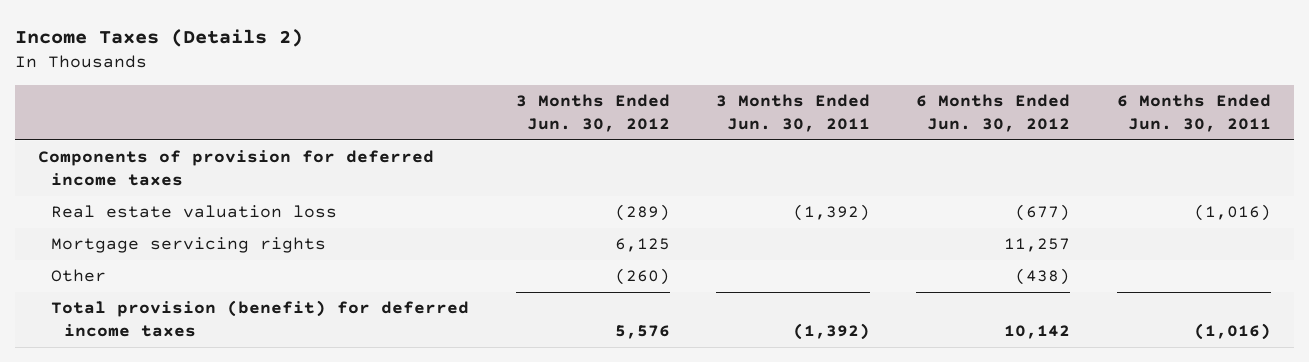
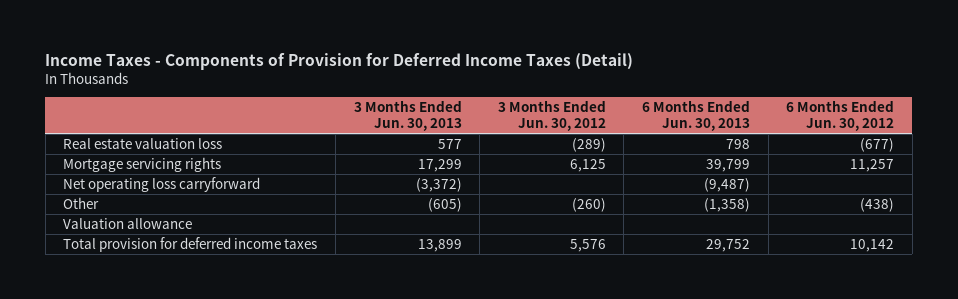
- Income Taxes (Details 2)
+ Income Taxes - Components of Provision for Deferred Income Taxes (Detail)
- | 3 Months Ended Jun. 30, 2012 | 3 Months Ended Jun. 30, 2011 | 6 Months Ended Jun. 30, 2012 | 6 Months Ended Jun. 30, 2011
+ | 3 Months Ended Jun. 30, 2013 | 3 Months Ended Jun. 30, 2012 | 6 Months Ended Jun. 30, 2013 | 6 Months Ended Jun. 30, 2012
- Components of provision for deferred income taxes
+ Net operating loss carryforward | (3,372) | | (9,487) |
- Total provision (benefit) for deferred income taxes | 5,576 | (1,392) | 10,142 | (1,016)
+ Valuation allowance
+ Total provision for deferred income taxes | 13,899 | 5,576 | 29,752 | 10,142

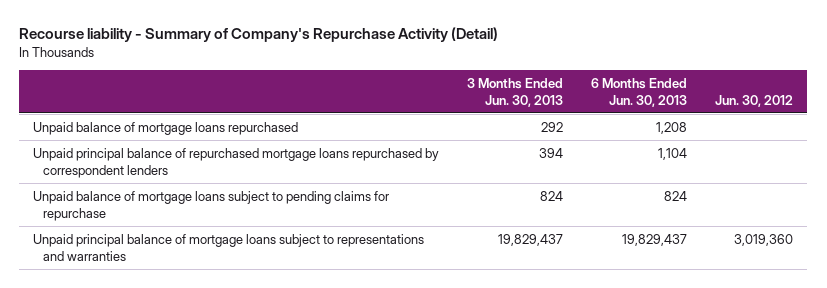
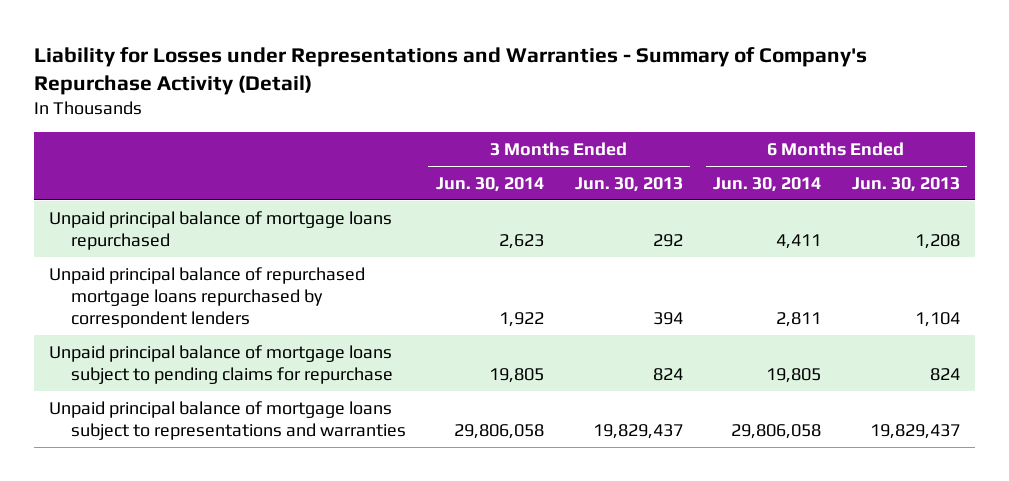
- Recourse liability - Summary of Company's Repurchase Activity (Detail)
+ Liability for Losses under Representations and Warranties - Summary of Company's Repurchase Activity (Detail)
- | 3 Months Ended Jun. 30, 2013 | 6 Months Ended Jun. 30, 2013 | Jun. 30, 2012
+ | 3 Months Ended Jun. 30, 2014 | 3 Months Ended Jun. 30, 2013 | 6 Months Ended Jun. 30, 2014 | 6 Months Ended Jun. 30, 2013
- Unpaid balance of mortgage loans repurchased | 292 | 1,208 |
+ Unpaid principal balance of mortgage loans repurchased | 2,623 | 292 | 4,411 | 1,208
- Unpaid balance of mortgage loans subject to pending claims for repurchase | 824 | 824 |
+ Unpaid principal balance of mortgage loans subject to pending claims for repurchase | 19,805 | 824 | 19,805 | 824

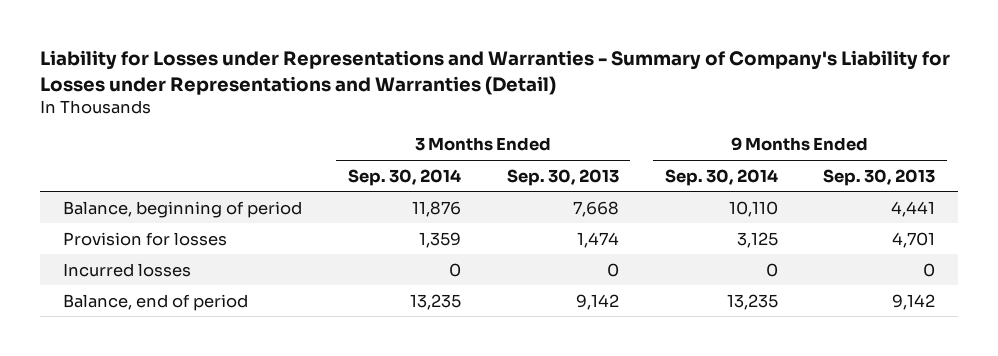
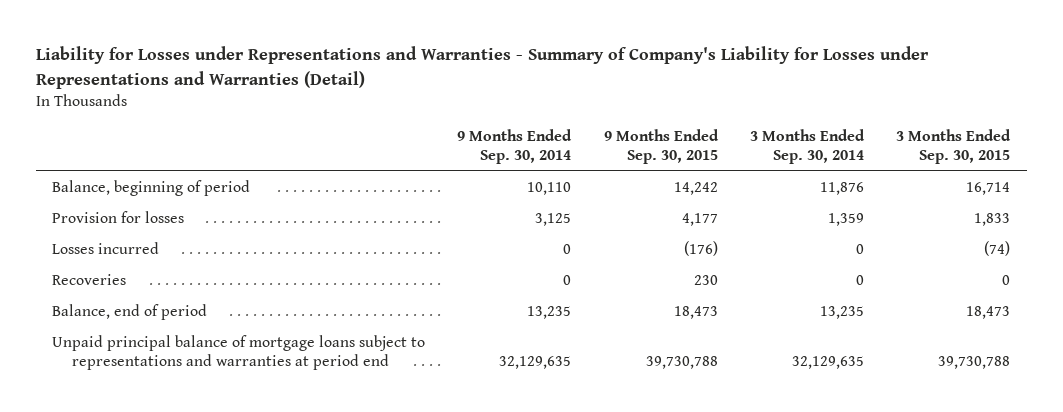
- | 3 Months Ended Sep. 30, 2014 | 3 Months Ended Sep. 30, 2013 | 9 Months Ended Sep. 30, 2014 | 9 Months Ended Sep. 30, 2013
+ | 9 Months Ended Sep. 30, 2014 | 9 Months Ended Sep. 30, 2015 | 3 Months Ended Sep. 30, 2014 | 3 Months Ended Sep. 30, 2015
- Incurred losses | 0 | 0 | 0 | 0
+ Losses incurred | 0 | (176) | 0 | (74)
+ Recoveries | 0 | 230 | 0 | 0
+ Unpaid principal balance of mortgage loans subject to representations and warranties at period end | 32,129,635 | 39,730,788 | 32,129,635 | 39,730,788

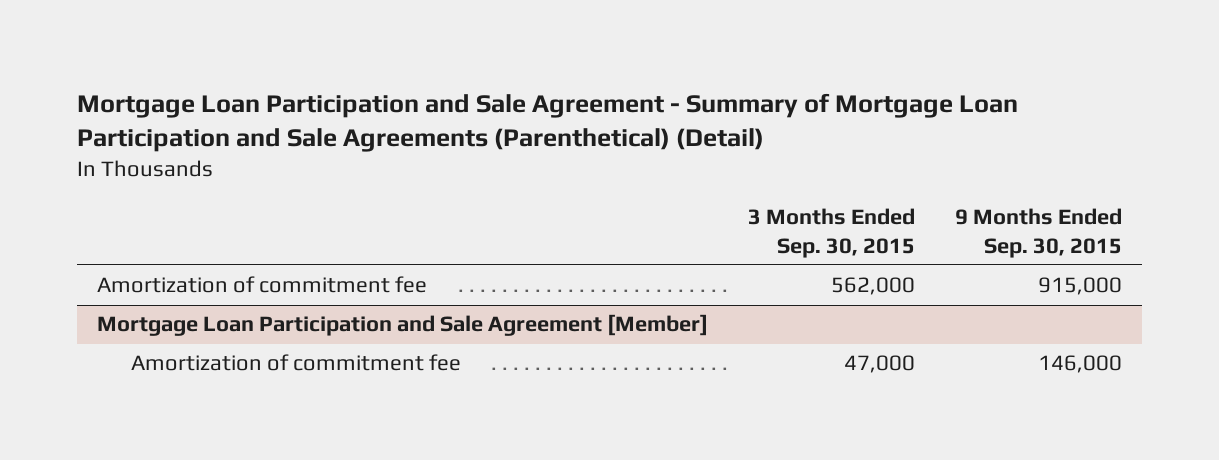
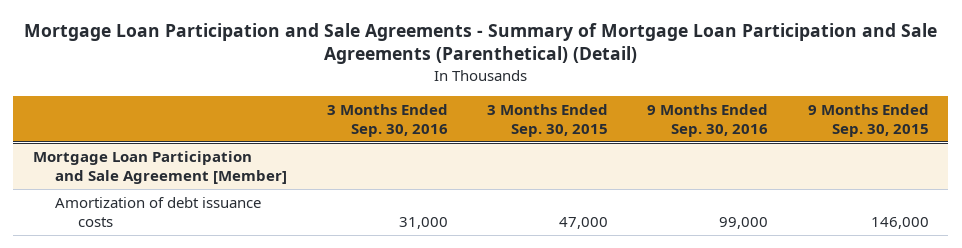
- Mortgage Loan Participation and Sale Agreement - Summary of Mortgage Loan Participation and Sale Agreements (Parenthetical) (Detail)
+ Mortgage Loan Participation and Sale Agreements - Summary of Mortgage Loan Participation and Sale Agreements (Parenthetical) (Detail)
- | 3 Months Ended Sep. 30, 2015 | 9 Months Ended Sep. 30, 2015
+ | 3 Months Ended Sep. 30, 2016 | 3 Months Ended Sep. 30, 2015 | 9 Months Ended Sep. 30, 2016 | 9 Months Ended Sep. 30, 2015
- Amortization of commitment fee | 562,000 | 915,000
@ Mortgage Loan Participation and Sale Agreement [Member]
- Amortization of commitment fee | 47,000 | 146,000
+ Amortization of debt issuance costs | 31,000 | 47,000 | 99,000 | 146,000

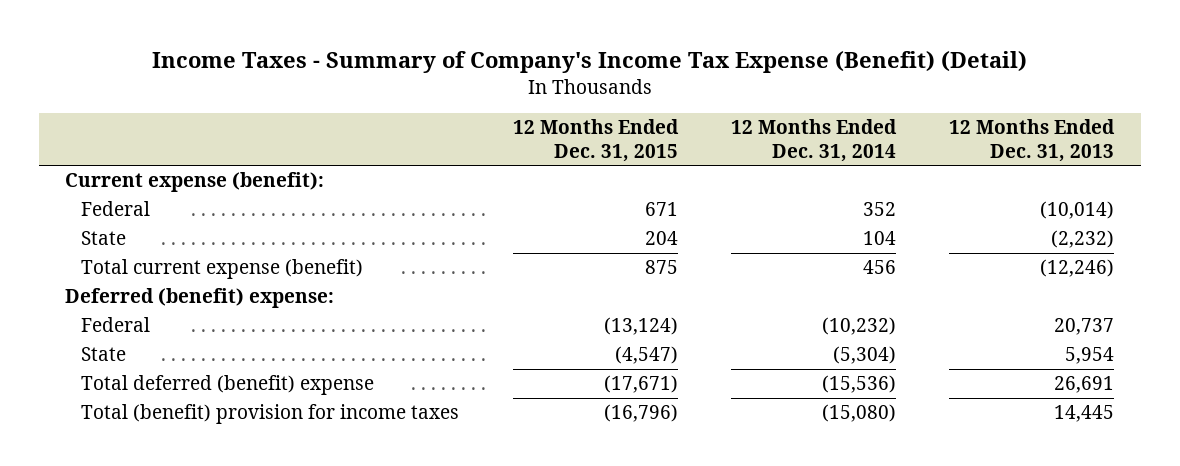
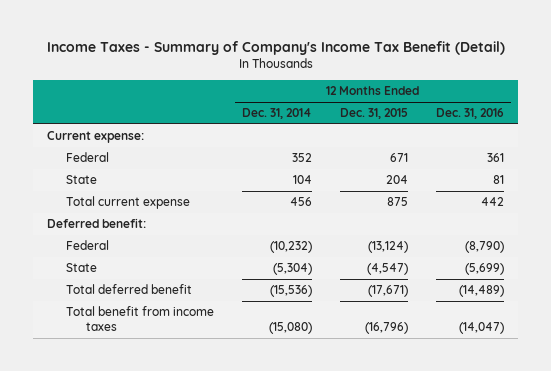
- Income Taxes - Summary of Company's Income Tax Expense (Benefit) (Detail)
+ Income Taxes - Summary of Company's Income Tax Benefit (Detail)
- | 12 Months Ended Dec. 31, 2015 | 12 Months Ended Dec. 31, 2014 | 12 Months Ended Dec. 31, 2013
+ | 12 Months Ended Dec. 31, 2014 | 12 Months Ended Dec. 31, 2015 | 12 Months Ended Dec. 31, 2016
- Current expense (benefit):
+ Current expense:
- Total current expense (benefit) | 875 | 456 | (12,246)
- Deferred (benefit) expense:
+ Total current expense | 456 | 875 | 442
+ Deferred benefit:
- Total deferred (benefit) expense | (17,671) | (15,536) | 26,691
- Total (benefit) provision for income taxes | (16,796) | (15,080) | 14,445
+ Total deferred benefit | (15,536) | (17,671) | (14,489)
+ Total benefit from income taxes | (15,080) | (16,796) | (14,047)

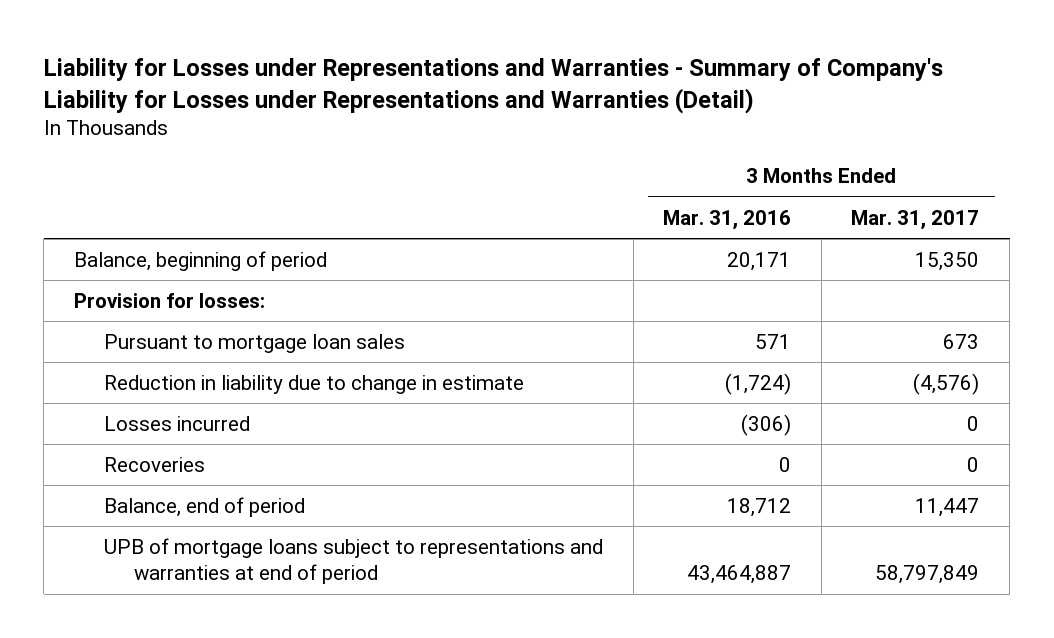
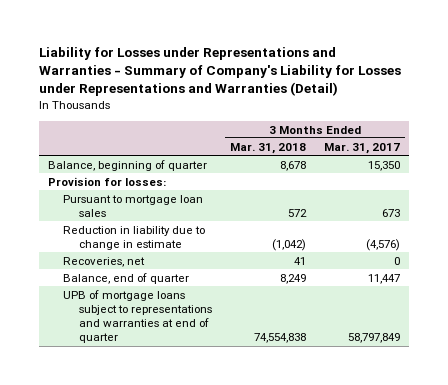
- | 3 Months Ended Mar. 31, 2016 | 3 Months Ended Mar. 31, 2017
+ | 3 Months Ended Mar. 31, 2018 | 3 Months Ended Mar. 31, 2017
- Balance, beginning of period | 20,171 | 15,350
+ Balance, beginning of quarter | 8,678 | 15,350
- Losses incurred | (306) | 0
- Recoveries | 0 | 0
- Balance, end of period | 18,712 | 11,447
- UPB of mortgage loans subject to representations and warranties at end of period | 43,464,887 | 58,797,849
+ Recoveries, net | 41 | 0
+ Balance, end of quarter | 8,249 | 11,447
+ UPB of mortgage loans subject to representations and warranties at end of quarter | 74,554,838 | 58,797,849

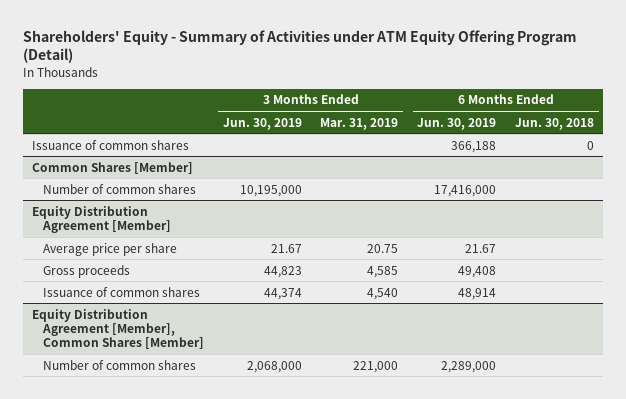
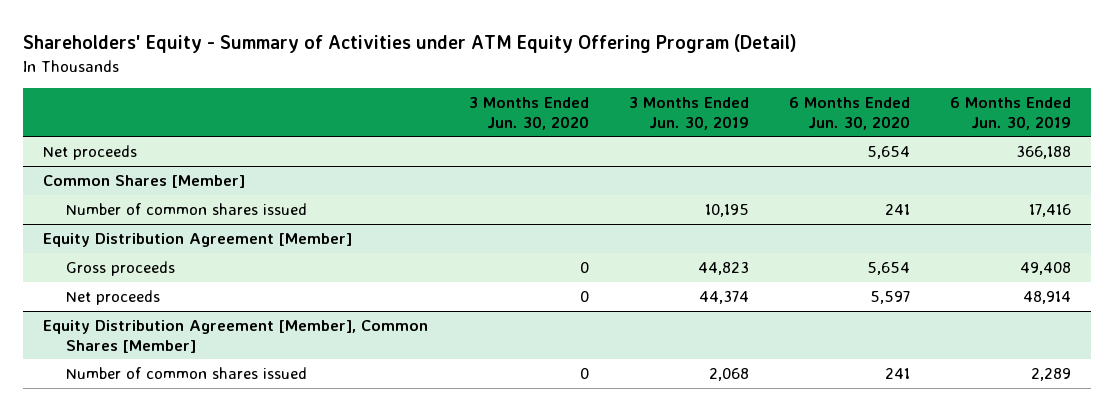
- | 3 Months Ended Jun. 30, 2019 | 3 Months Ended Mar. 31, 2019 | 6 Months Ended Jun. 30, 2019 | 6 Months Ended Jun. 30, 2018
+ | 3 Months Ended Jun. 30, 2020 | 3 Months Ended Jun. 30, 2019 | 6 Months Ended Jun. 30, 2020 | 6 Months Ended Jun. 30, 2019
- Issuance of common shares | | | 366,188 | 0
+ Net proceeds | | | 5,654 | 366,188
@ Common Shares [Member]
- Number of common shares | 10,195,000 | | 17,416,000 |
+ Number of common shares issued | | 10,195 | 241 | 17,416
@ Equity Distribution Agreement [Member]
- Average price per share | 21.67 | 20.75 | 21.67 |
- Issuance of common shares | 44,374 | 4,540 | 48,914 |
+ Net proceeds | 0 | 44,374 | 5,597 | 48,914
@ Equity Distribution Agreement [Member], Common Shares [Member]
- Number of common shares | 2,068,000 | 221,000 | 2,289,000 |
+ Number of common shares issued | 0 | 2,068 | 241 | 2,289

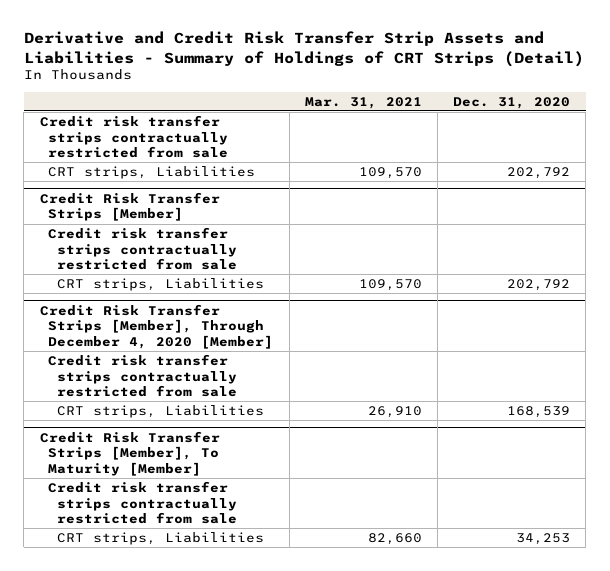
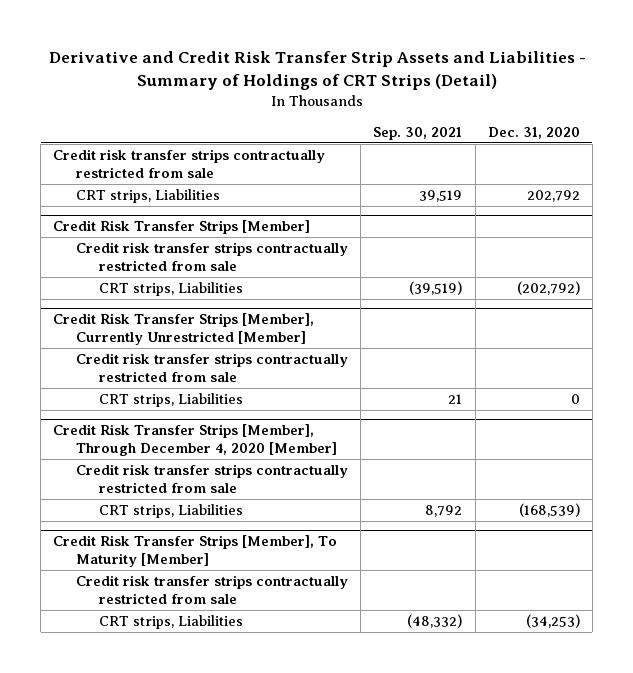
- | Mar. 31, 2021 | Dec. 31, 2020
+ | Sep. 30, 2021 | Dec. 31, 2020
@ Credit Risk Transfer Strips [Member]
- CRT strips, Liabilities | 109,570 | 202,792
+ CRT strips, Liabilities | (39,519) | (202,792)
+ Credit Risk Transfer Strips [Member], Currently Unrestricted [Member]
+ Credit risk transfer strips contractually restricted from sale
+ CRT strips, Liabilities | 21 | 0
@ Credit Risk Transfer Strips [Member], Through December 4, 2020 [Member]
- CRT strips, Liabilities | 26,910 | 168,539
+ CRT strips, Liabilities | 8,792 | (168,539)
@ Credit Risk Transfer Strips [Member], To Maturity [Member]
- CRT strips, Liabilities | 82,660 | 34,253
+ CRT strips, Liabilities | (48,332) | (34,253)

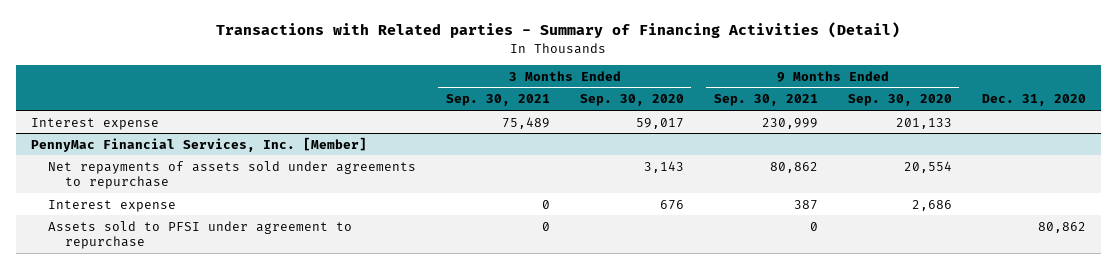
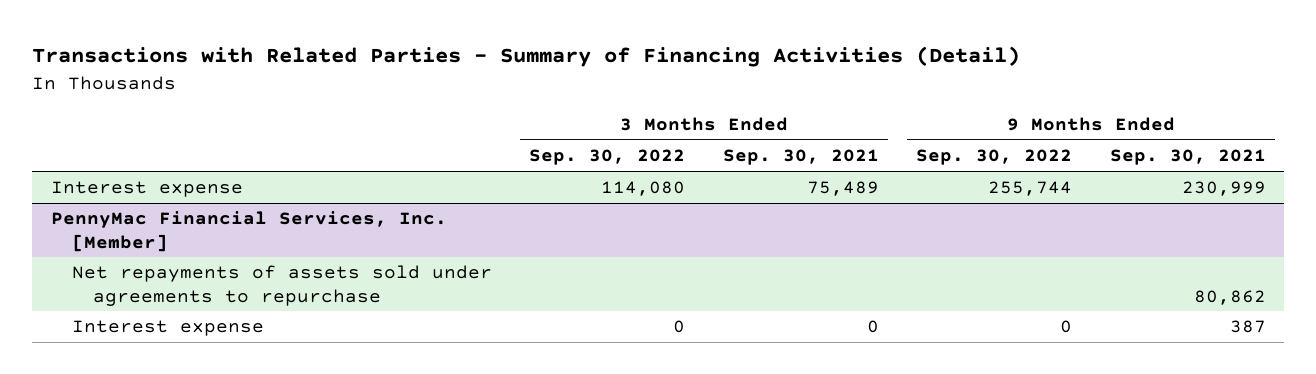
- Transactions with Related parties - Summary of Financing Activities (Detail)
+ Transactions with Related Parties - Summary of Financing Activities (Detail)
- | 3 Months Ended Sep. 30, 2021 | 3 Months Ended Sep. 30, 2020 | 9 Months Ended Sep. 30, 2021 | 9 Months Ended Sep. 30, 2020 | Dec. 31, 2020
+ | 3 Months Ended Sep. 30, 2022 | 3 Months Ended Sep. 30, 2021 | 9 Months Ended Sep. 30, 2022 | 9 Months Ended Sep. 30, 2021
@ PennyMac Financial Services, Inc. [Member]
- Assets sold to PFSI under agreement to repurchase | 0 | | 0 | | 80,862

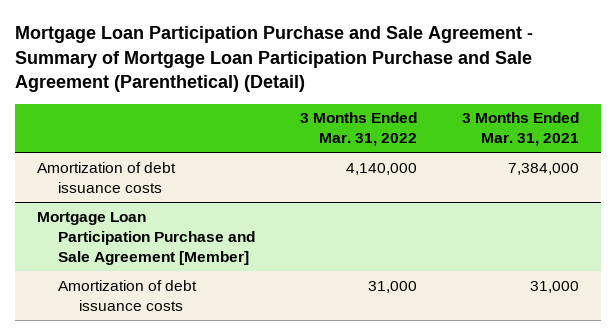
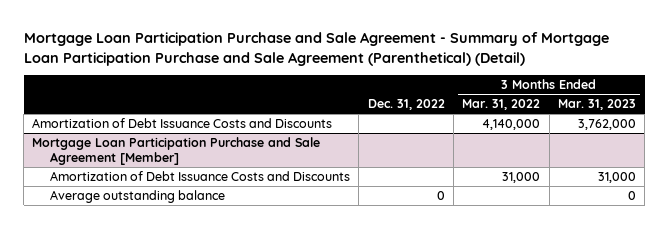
- | 3 Months Ended Mar. 31, 2022 | 3 Months Ended Mar. 31, 2021
+ | Dec. 31, 2022 | 3 Months Ended Mar. 31, 2022 | 3 Months Ended Mar. 31, 2023
- Amortization of debt issuance costs | 4,140,000 | 7,384,000
+ Amortization of Debt Issuance Costs and Discounts | | 4,140,000 | 3,762,000
@ Mortgage Loan Participation Purchase and Sale Agreement [Member]
- Amortization of debt issuance costs | 31,000 | 31,000
+ Amortization of Debt Issuance Costs and Discounts | | 31,000 | 31,000
+ Average outstanding balance | 0 | | 0

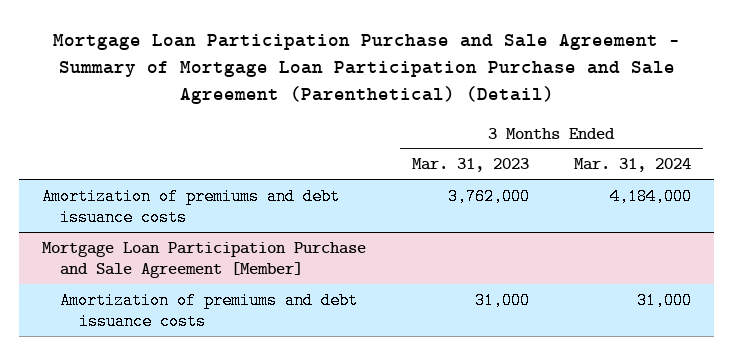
- | Dec. 31, 2022 | 3 Months Ended Mar. 31, 2022 | 3 Months Ended Mar. 31, 2023
+ | 3 Months Ended Mar. 31, 2023 | 3 Months Ended Mar. 31, 2024
- Amortization of Debt Issuance Costs and Discounts | | 4,140,000 | 3,762,000
+ Amortization of premiums and debt issuance costs | 3,762,000 | 4,184,000
@ Mortgage Loan Participation Purchase and Sale Agreement [Member]
- Amortization of Debt Issuance Costs and Discounts | | 31,000 | 31,000
- Average outstanding balance | 0 | | 0
+ Amortization of premiums and debt issuance costs | 31,000 | 31,000

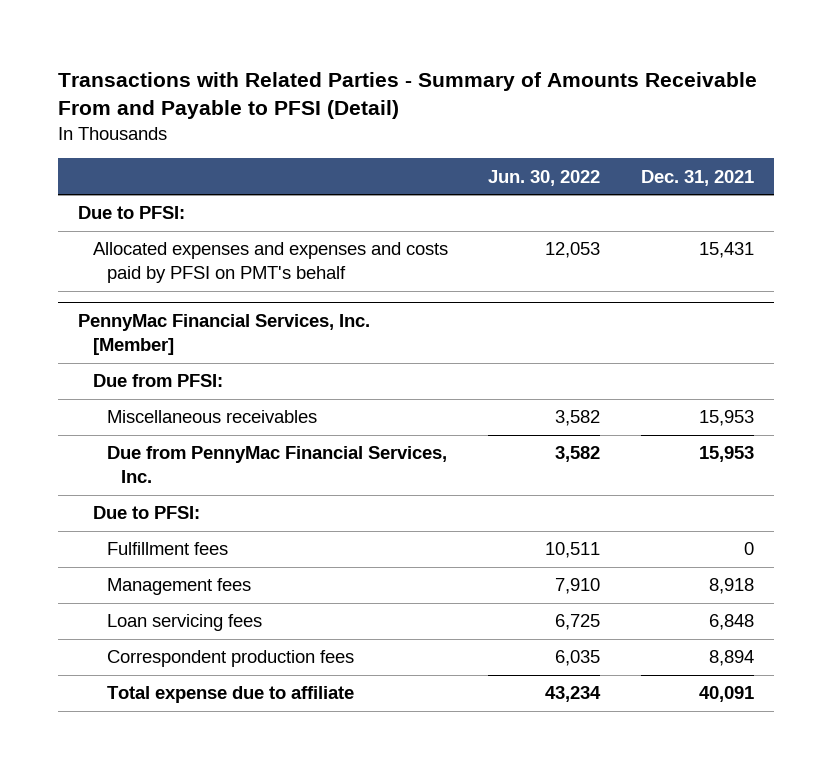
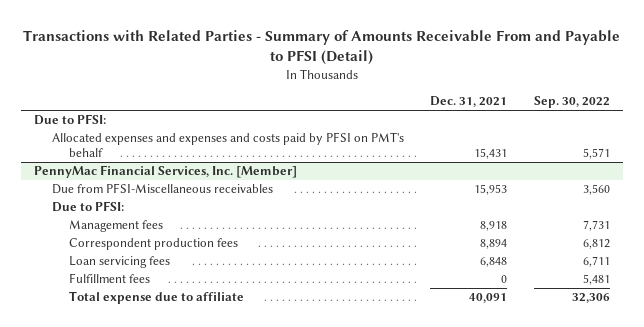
- | Jun. 30, 2022 | Dec. 31, 2021
+ | Dec. 31, 2021 | Sep. 30, 2022
@ PennyMac Financial Services, Inc. [Member]
- Due from PFSI:
- Miscellaneous receivables | 3,582 | 15,953
- Due from PennyMac Financial Services, Inc. | 3,582 | 15,953
+ Due from PFSI-Miscellaneous receivables | 15,953 | 3,560
moved down: Loan servicing fees | 6,848 | 6,711
moved down: Fulfillment fees | 0 | 5,481

